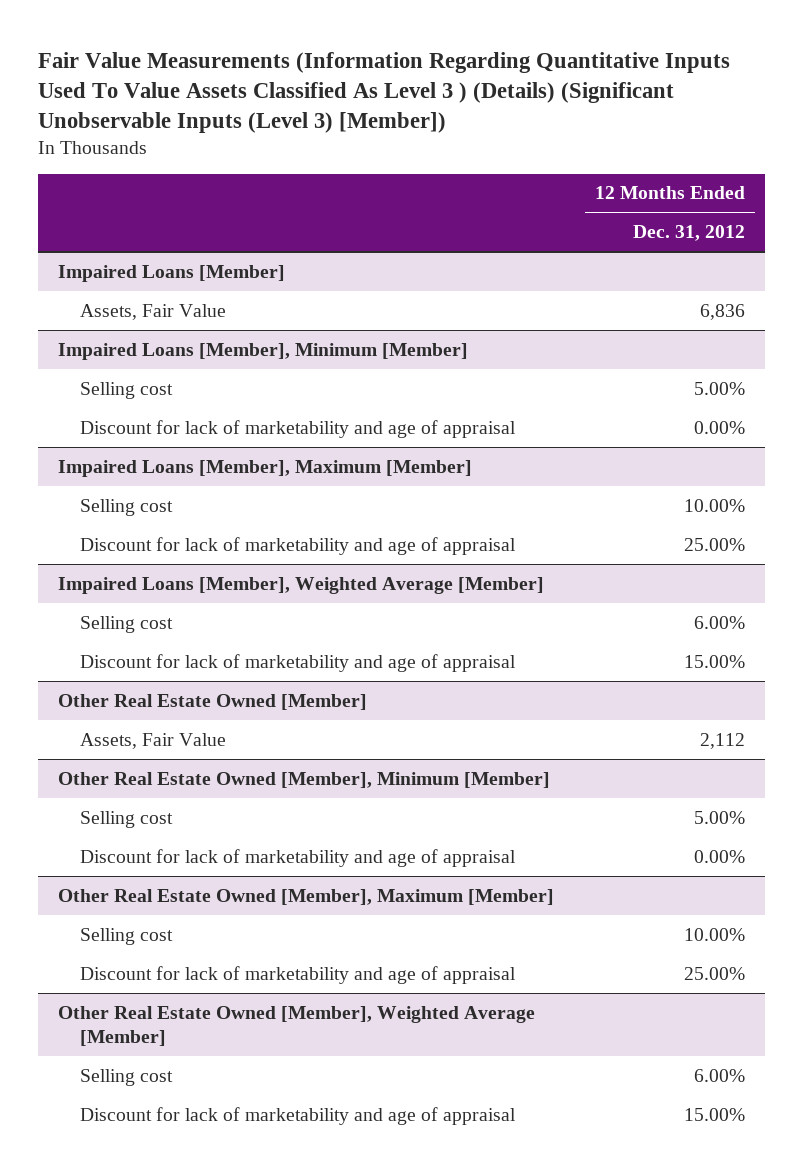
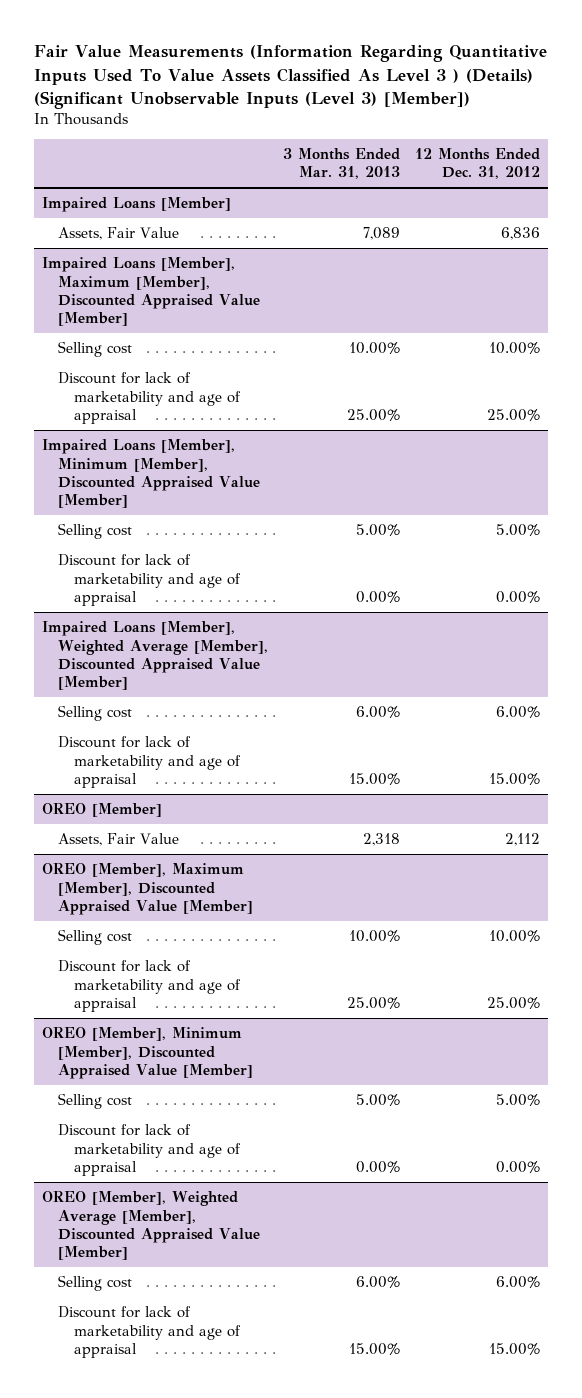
- | 12 Months Ended Dec. 31, 2012
+ | 3 Months Ended Mar. 31, 2013 | 12 Months Ended Dec. 31, 2012
- Impaired Loans [Member], Minimum [Member]
- Selling cost | 5.00%
- Discount for lack of marketability and age of appraisal | 0.00%
- Impaired Loans [Member], Maximum [Member]
+ Impaired Loans [Member], Maximum [Member], Discounted Appraised Value [Member]
- Impaired Loans [Member], Weighted Average [Member]
+ Impaired Loans [Member], Minimum [Member], Discounted Appraised Value [Member]
+ Selling cost | 5.00% | 5.00%
+ Discount for lack of marketability and age of appraisal | 0.00% | 0.00%
+ Impaired Loans [Member], Weighted Average [Member], Discounted Appraised Value [Member]
- Other Real Estate Owned [Member]
+ OREO [Member]
- Other Real Estate Owned [Member], Minimum [Member]
- Selling cost | 5.00%
- Discount for lack of marketability and age of appraisal | 0.00%
- Other Real Estate Owned [Member], Maximum [Member]
+ OREO [Member], Maximum [Member], Discounted Appraised Value [Member]
- Other Real Estate Owned [Member], Weighted Average [Member]
+ OREO [Member], Minimum [Member], Discounted Appraised Value [Member]
+ Selling cost | 5.00% | 5.00%
+ Discount for lack of marketability and age of appraisal | 0.00% | 0.00%
+ OREO [Member], Weighted Average [Member], Discounted Appraised Value [Member]

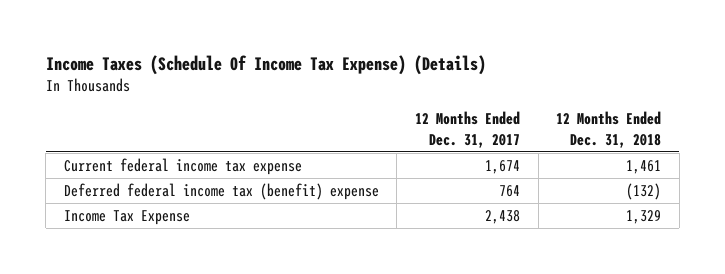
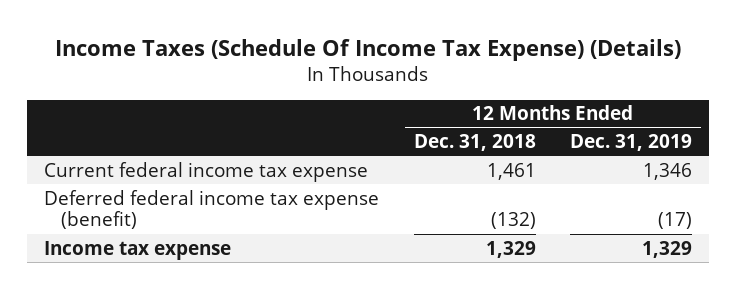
- | 12 Months Ended Dec. 31, 2017 | 12 Months Ended Dec. 31, 2018
+ | 12 Months Ended Dec. 31, 2018 | 12 Months Ended Dec. 31, 2019
- Deferred federal income tax (benefit) expense | 764 | (132)
- Income Tax Expense | 2,438 | 1,329
+ Deferred federal income tax expense (benefit) | (132) | (17)
+ Income tax expense | 1,329 | 1,329

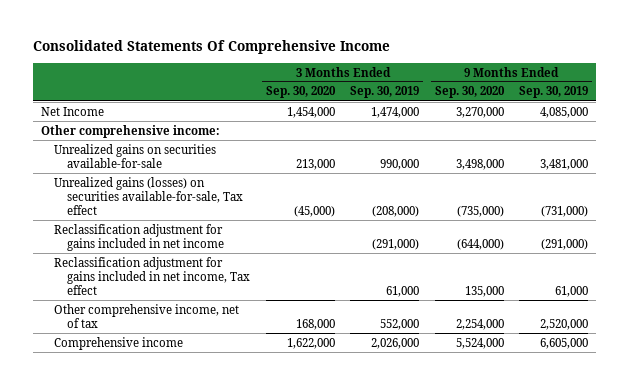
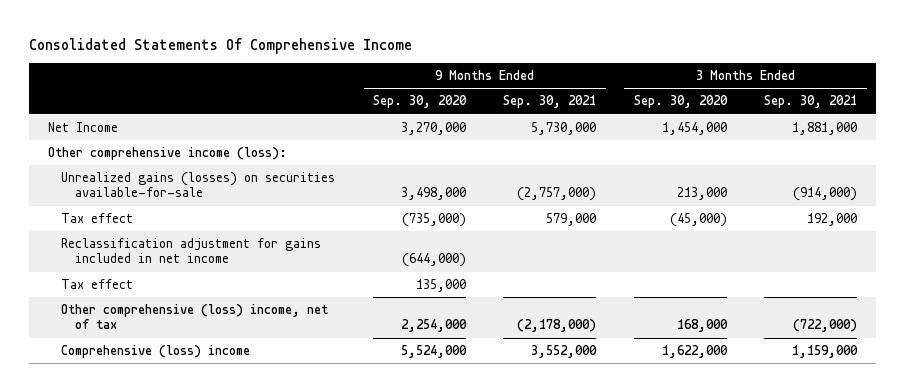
- | 3 Months Ended Sep. 30, 2020 | 3 Months Ended Sep. 30, 2019 | 9 Months Ended Sep. 30, 2020 | 9 Months Ended Sep. 30, 2019
+ | 9 Months Ended Sep. 30, 2020 | 9 Months Ended Sep. 30, 2021 | 3 Months Ended Sep. 30, 2020 | 3 Months Ended Sep. 30, 2021
- Other comprehensive income:
- Unrealized gains on securities available-for-sale | 213,000 | 990,000 | 3,498,000 | 3,481,000
- Unrealized gains (losses) on securities available-for-sale, Tax effect | (45,000) | (208,000) | (735,000) | (731,000)
+ Other comprehensive income (loss):
+ Unrealized gains (losses) on securities available-for-sale | 3,498,000 | (2,757,000) | 213,000 | (914,000)
+ Tax effect | (735,000) | 579,000 | (45,000) | 192,000
- Reclassification adjustment for gains included in net income, Tax effect | | 61,000 | 135,000 | 61,000
- Other comprehensive income, net of tax | 168,000 | 552,000 | 2,254,000 | 2,520,000
- Comprehensive income | 1,622,000 | 2,026,000 | 5,524,000 | 6,605,000
+ Tax effect | 135,000 | | |
+ Other comprehensive (loss) income, net of tax | 2,254,000 | (2,178,000) | 168,000 | (722,000)
+ Comprehensive (loss) income | 5,524,000 | 3,552,000 | 1,622,000 | 1,159,000

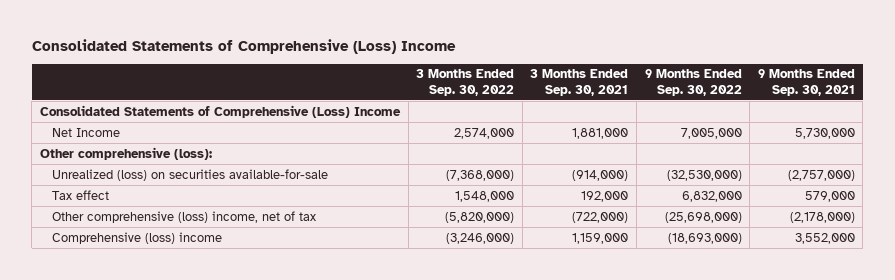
- Consolidated Statements Of Comprehensive Income
+ Consolidated Statements of Comprehensive (Loss) Income
- | 9 Months Ended Sep. 30, 2020 | 9 Months Ended Sep. 30, 2021 | 3 Months Ended Sep. 30, 2020 | 3 Months Ended Sep. 30, 2021
+ | 3 Months Ended Sep. 30, 2022 | 3 Months Ended Sep. 30, 2021 | 9 Months Ended Sep. 30, 2022 | 9 Months Ended Sep. 30, 2021
+ Consolidated Statements of Comprehensive (Loss) Income
- Other comprehensive income (loss):
- Unrealized gains (losses) on securities available-for-sale | 3,498,000 | (2,757,000) | 213,000 | (914,000)
+ Other comprehensive (loss):
+ Unrealized (loss) on securities available-for-sale | (7,368,000) | (914,000) | (32,530,000) | (2,757,000)
- Reclassification adjustment for gains included in net income | (644,000) | | |
- Tax effect | 135,000 | | |

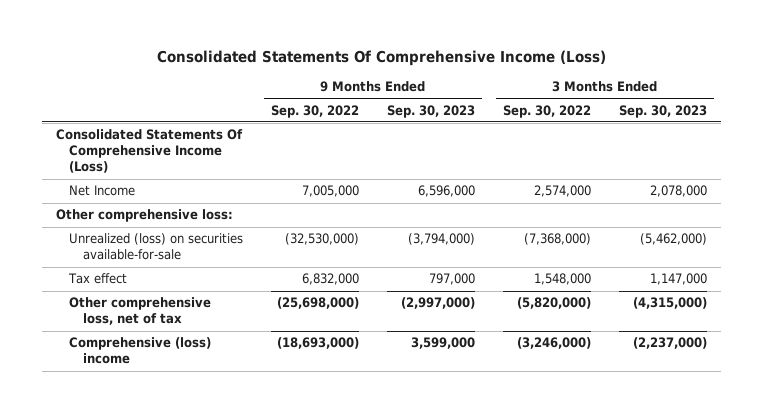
- Consolidated Statements of Comprehensive (Loss) Income
+ Consolidated Statements Of Comprehensive Income (Loss)
- | 3 Months Ended Sep. 30, 2022 | 3 Months Ended Sep. 30, 2021 | 9 Months Ended Sep. 30, 2022 | 9 Months Ended Sep. 30, 2021
+ | 9 Months Ended Sep. 30, 2022 | 9 Months Ended Sep. 30, 2023 | 3 Months Ended Sep. 30, 2022 | 3 Months Ended Sep. 30, 2023
- Consolidated Statements of Comprehensive (Loss) Income
+ Consolidated Statements Of Comprehensive Income (Loss)
- Other comprehensive (loss):
+ Other comprehensive loss:
- Other comprehensive (loss) income, net of tax | (5,820,000) | (722,000) | (25,698,000) | (2,178,000)
+ Other comprehensive loss, net of tax | (25,698,000) | (2,997,000) | (5,820,000) | (4,315,000)

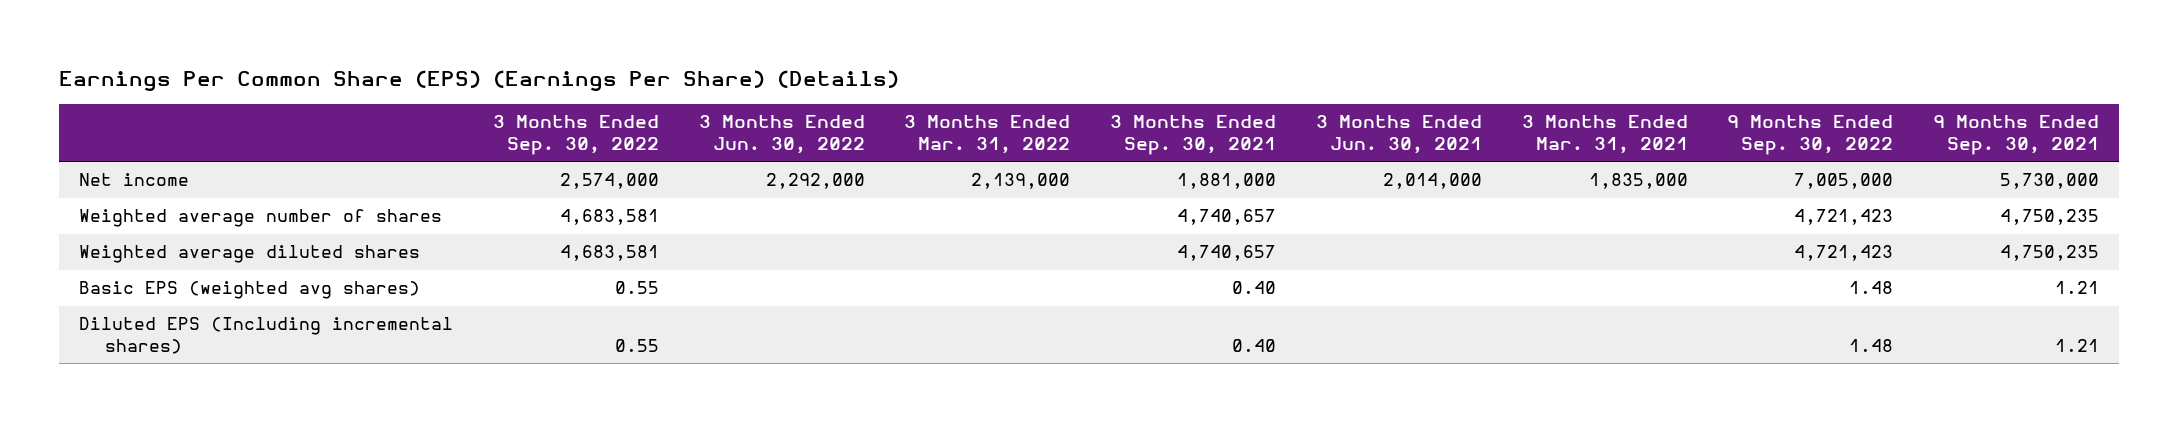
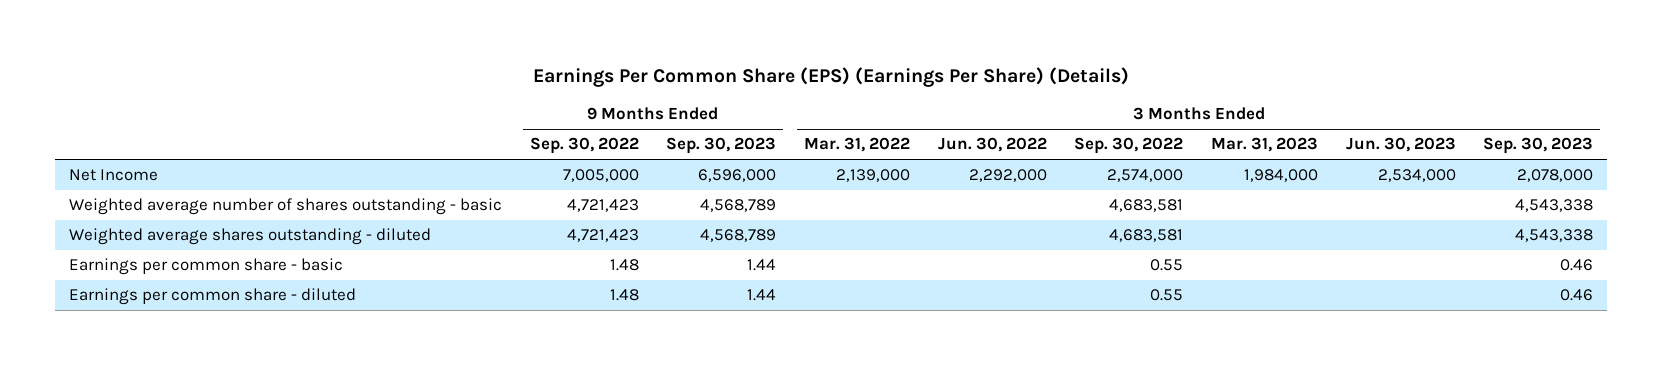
- | 3 Months Ended Sep. 30, 2022 | 3 Months Ended Jun. 30, 2022 | 3 Months Ended Mar. 31, 2022 | 3 Months Ended Sep. 30, 2021 | 3 Months Ended Jun. 30, 2021 | 3 Months Ended Mar. 31, 2021 | 9 Months Ended Sep. 30, 2022 | 9 Months Ended Sep. 30, 2021
+ | 9 Months Ended Sep. 30, 2022 | 9 Months Ended Sep. 30, 2023 | 3 Months Ended Mar. 31, 2022 | 3 Months Ended Jun. 30, 2022 | 3 Months Ended Sep. 30, 2022 | 3 Months Ended Mar. 31, 2023 | 3 Months Ended Jun. 30, 2023 | 3 Months Ended Sep. 30, 2023
- Net income | 2,574,000 | 2,292,000 | 2,139,000 | 1,881,000 | 2,014,000 | 1,835,000 | 7,005,000 | 5,730,000
- Weighted average number of shares | 4,683,581 | | | 4,740,657 | | | 4,721,423 | 4,750,235
- Weighted average diluted shares | 4,683,581 | | | 4,740,657 | | | 4,721,423 | 4,750,235
- Basic EPS (weighted avg shares) | 0.55 | | | 0.40 | | | 1.48 | 1.21
- Diluted EPS (Including incremental shares) | 0.55 | | | 0.40 | | | 1.48 | 1.21
+ Net Income | 7,005,000 | 6,596,000 | 2,139,000 | 2,292,000 | 2,574,000 | 1,984,000 | 2,534,000 | 2,078,000
+ Weighted average number of shares outstanding - basic | 4,721,423 | 4,568,789 | | | 4,683,581 | | | 4,543,338
+ Weighted average shares outstanding - diluted | 4,721,423 | 4,568,789 | | | 4,683,581 | | | 4,543,338
+ Earnings per common share - basic | 1.48 | 1.44 | | | 0.55 | | | 0.46
+ Earnings per common share - diluted | 1.48 | 1.44 | | | 0.55 | | | 0.46

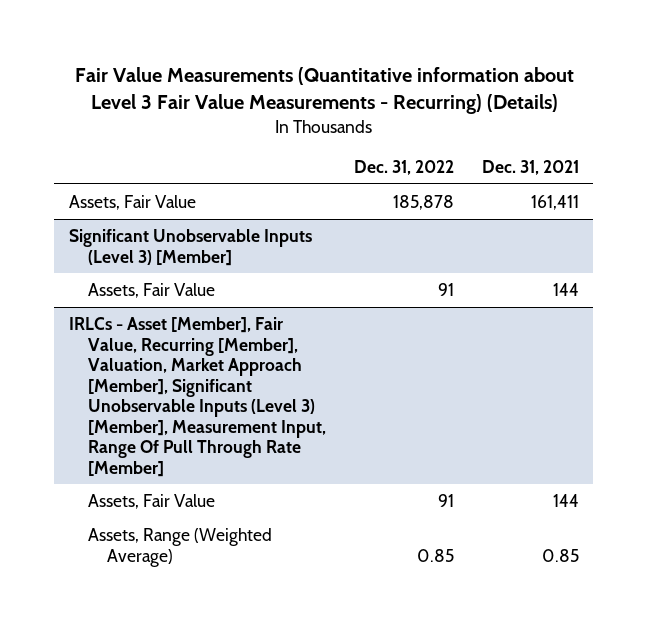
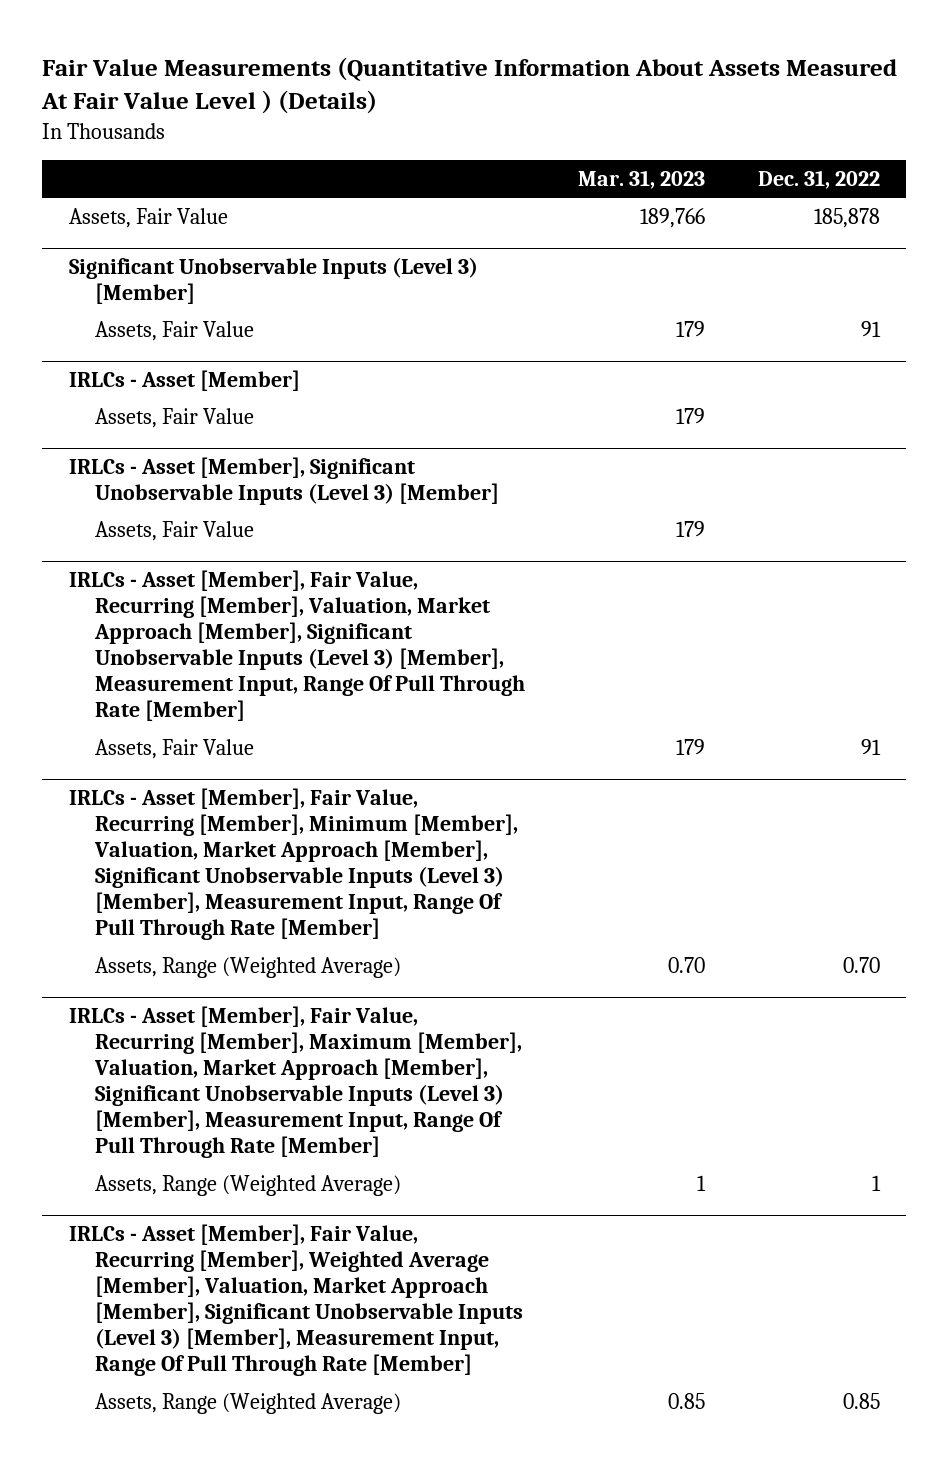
- Fair Value Measurements (Quantitative information about Level 3 Fair Value Measurements - Recurring) (Details)
+ Fair Value Measurements (Quantitative Information About Assets Measured At Fair Value Level ) (Details)
- | Dec. 31, 2022 | Dec. 31, 2021
+ | Mar. 31, 2023 | Dec. 31, 2022
+ IRLCs - Asset [Member]
+ Assets, Fair Value | 179 |
+ IRLCs - Asset [Member], Significant Unobservable Inputs (Level 3) [Member]
+ Assets, Fair Value | 179 |
+ IRLCs - Asset [Member], Fair Value, Recurring [Member], Minimum [Member], Valuation, Market Approach [Member], Significant Unobservable Inputs (Level 3) [Member], Measurement Input, Range Of Pull Through Rate [Member]
+ Assets, Range (Weighted Average) | 0.70 | 0.70
+ IRLCs - Asset [Member], Fair Value, Recurring [Member], Maximum [Member], Valuation, Market Approach [Member], Significant Unobservable Inputs (Level 3) [Member], Measurement Input, Range Of Pull Through Rate [Member]
+ Assets, Range (Weighted Average) | 1 | 1
+ IRLCs - Asset [Member], Fair Value, Recurring [Member], Weighted Average [Member], Valuation, Market Approach [Member], Significant Unobservable Inputs (Level 3) [Member], Measurement Input, Range Of Pull Through Rate [Member]

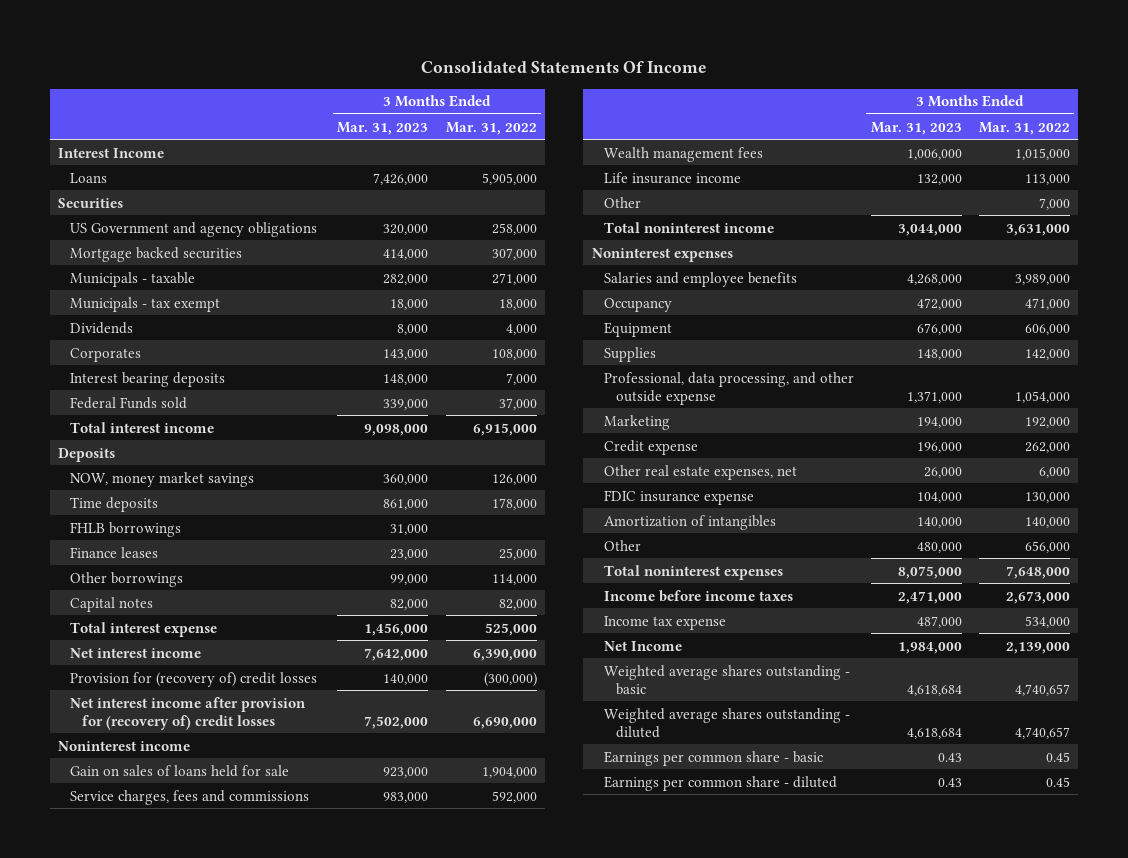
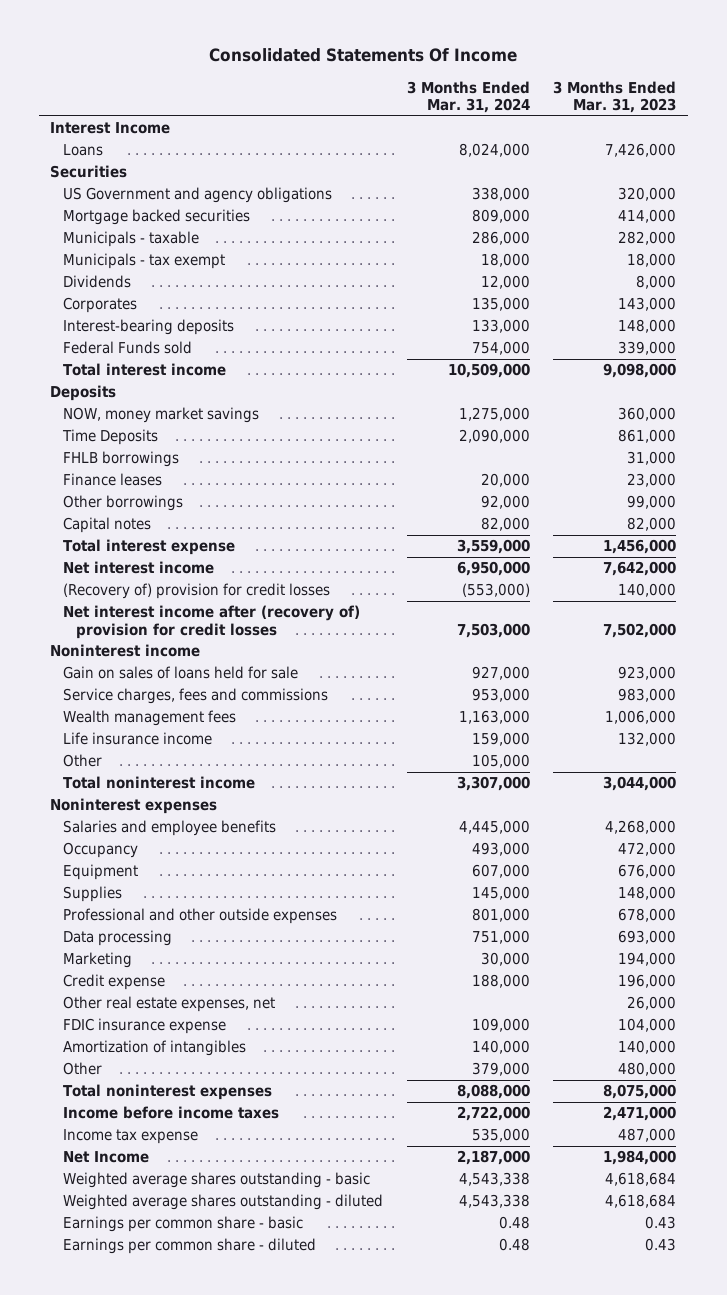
- | 3 Months Ended Mar. 31, 2023 | 3 Months Ended Mar. 31, 2022
+ | 3 Months Ended Mar. 31, 2024 | 3 Months Ended Mar. 31, 2023
- Interest bearing deposits | 148,000 | 7,000
+ Interest-bearing deposits | 133,000 | 148,000
- Time deposits | 861,000 | 178,000
+ Time Deposits | 2,090,000 | 861,000
- Provision for (recovery of) credit losses | 140,000 | (300,000)
- Net interest income after provision for (recovery of) credit losses | 7,502,000 | 6,690,000
+ (Recovery of) provision for credit losses | (553,000) | 140,000
+ Net interest income after (recovery of) provision for credit losses | 7,503,000 | 7,502,000
- Professional, data processing, and other outside expense | 1,371,000 | 1,054,000
+ Professional and other outside expenses | 801,000 | 678,000
+ Data processing | 751,000 | 693,000

